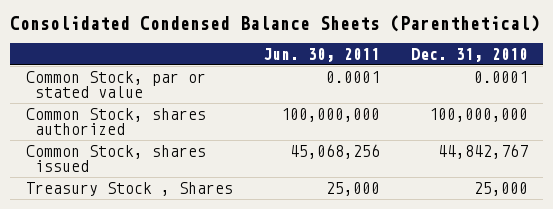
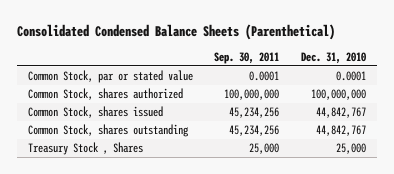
- | Jun. 30, 2011 | Dec. 31, 2010
+ | Sep. 30, 2011 | Dec. 31, 2010
+ Common Stock, shares outstanding | 45,234,256 | 44,842,767

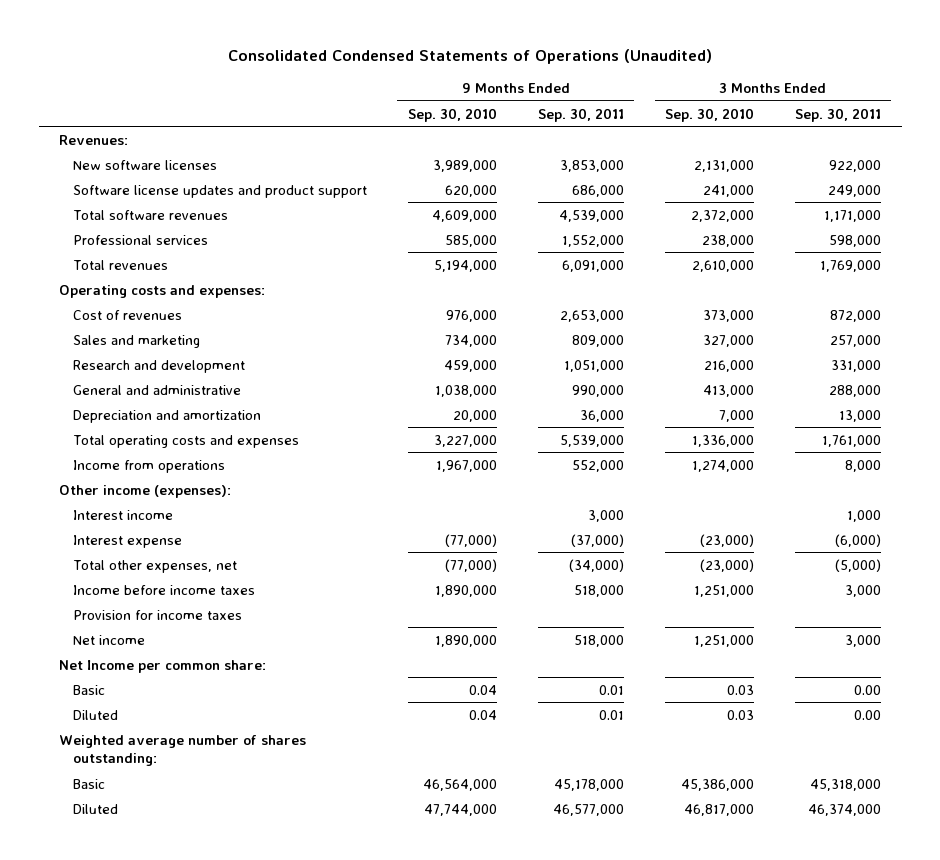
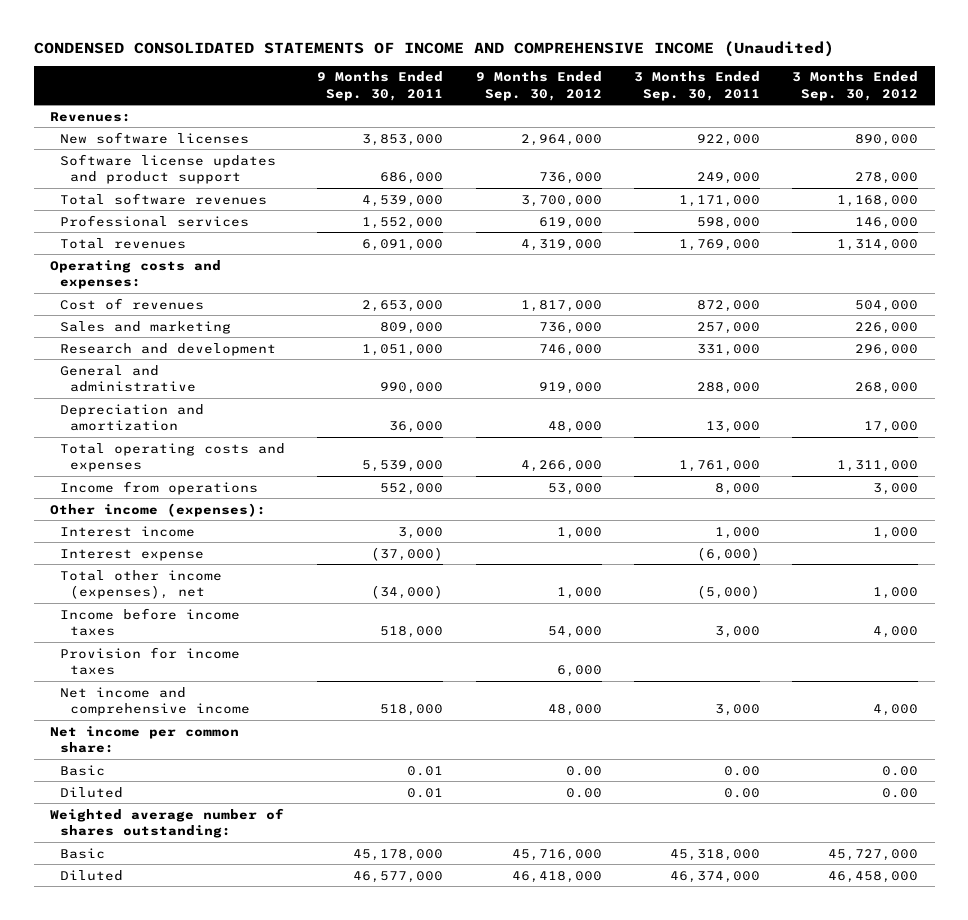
- Consolidated Condensed Statements of Operations (Unaudited)
+ CONDENSED CONSOLIDATED STATEMENTS OF INCOME AND COMPREHENSIVE INCOME (Unaudited)
- | 9 Months Ended Sep. 30, 2010 | 9 Months Ended Sep. 30, 2011 | 3 Months Ended Sep. 30, 2010 | 3 Months Ended Sep. 30, 2011
+ | 9 Months Ended Sep. 30, 2011 | 9 Months Ended Sep. 30, 2012 | 3 Months Ended Sep. 30, 2011 | 3 Months Ended Sep. 30, 2012
- Total other expenses, net | (77,000) | (34,000) | (23,000) | (5,000)
+ Total other income (expenses), net | (34,000) | 1,000 | (5,000) | 1,000
- Net income | 1,890,000 | 518,000 | 1,251,000 | 3,000
- Net Income per common share:
+ Net income and comprehensive income | 518,000 | 48,000 | 3,000 | 4,000
+ Net income per common share:

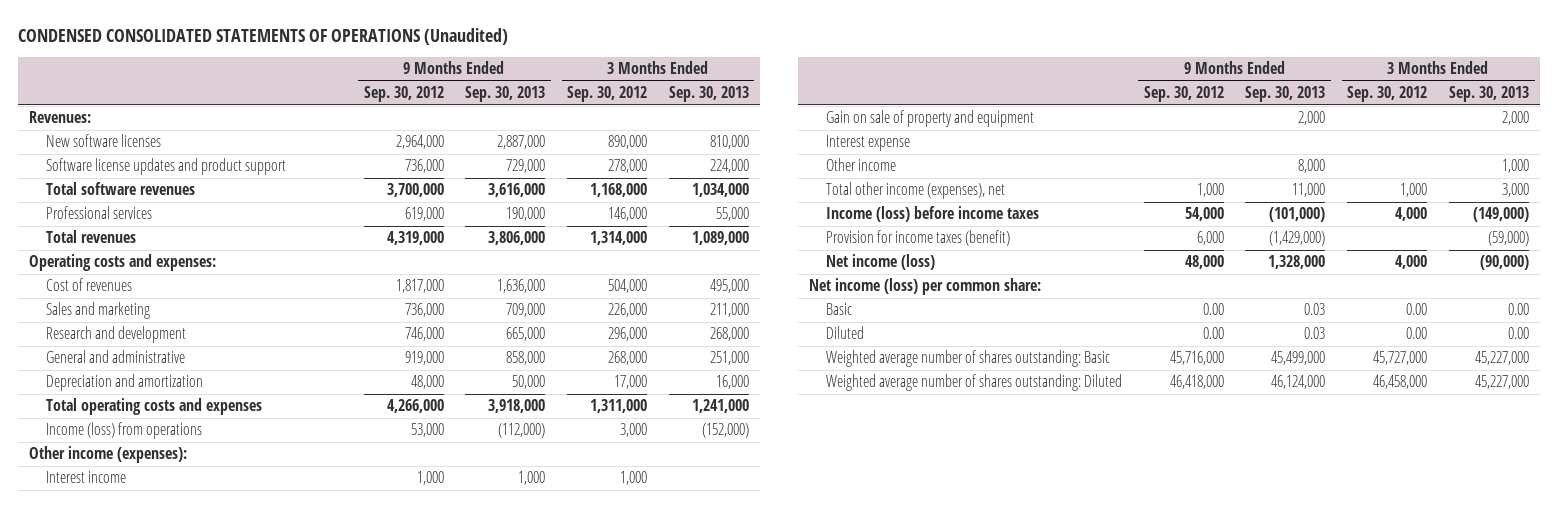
- CONDENSED CONSOLIDATED STATEMENTS OF INCOME AND COMPREHENSIVE INCOME (Unaudited)
+ CONDENSED CONSOLIDATED STATEMENTS OF OPERATIONS (Unaudited)
- | 9 Months Ended Sep. 30, 2011 | 9 Months Ended Sep. 30, 2012 | 3 Months Ended Sep. 30, 2011 | 3 Months Ended Sep. 30, 2012
+ | 9 Months Ended Sep. 30, 2012 | 9 Months Ended Sep. 30, 2013 | 3 Months Ended Sep. 30, 2012 | 3 Months Ended Sep. 30, 2013
- Income from operations | 552,000 | 53,000 | 8,000 | 3,000
+ Income (loss) from operations | 53,000 | (112,000) | 3,000 | (152,000)
+ Gain on sale of property and equipment | | 2,000 | | 2,000
+ Other income | | 8,000 | | 1,000
- Income before income taxes | 518,000 | 54,000 | 3,000 | 4,000
- Provision for income taxes | | 6,000 | |
- Net income and comprehensive income | 518,000 | 48,000 | 3,000 | 4,000
- Net income per common share:
+ Income (loss) before income taxes | 54,000 | (101,000) | 4,000 | (149,000)
+ Provision for income taxes (benefit) | 6,000 | (1,429,000) | | (59,000)
+ Net income (loss) | 48,000 | 1,328,000 | 4,000 | (90,000)
+ Net income (loss) per common share:
- Weighted average number of shares outstanding:
- Basic | 45,178,000 | 45,716,000 | 45,318,000 | 45,727,000
- Diluted | 46,577,000 | 46,418,000 | 46,374,000 | 46,458,000
+ Weighted average number of shares outstanding: Basic | 45,716,000 | 45,499,000 | 45,727,000 | 45,227,000
+ Weighted average number of shares outstanding: Diluted | 46,418,000 | 46,124,000 | 46,458,000 | 45,227,000

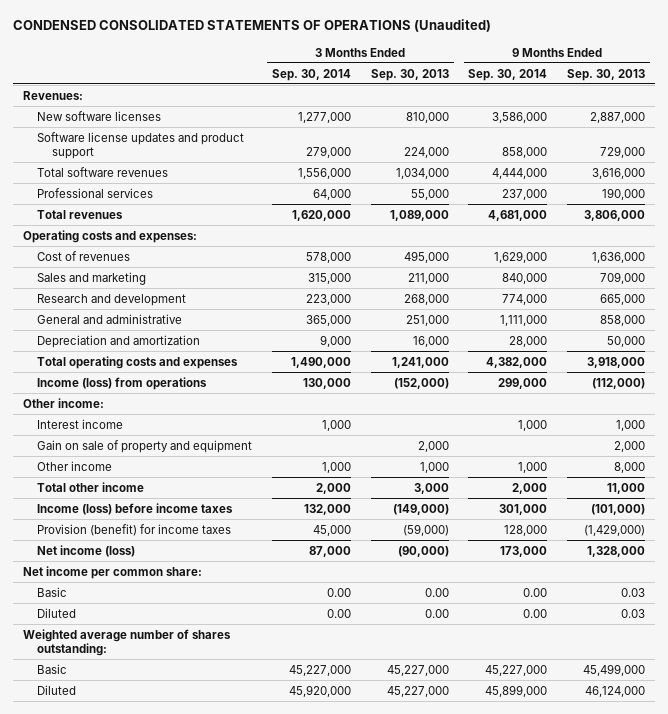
- | 9 Months Ended Sep. 30, 2012 | 9 Months Ended Sep. 30, 2013 | 3 Months Ended Sep. 30, 2012 | 3 Months Ended Sep. 30, 2013
+ | 3 Months Ended Sep. 30, 2014 | 3 Months Ended Sep. 30, 2013 | 9 Months Ended Sep. 30, 2014 | 9 Months Ended Sep. 30, 2013
- Other income (expenses):
+ Other income:
- Interest expense
- Total other income (expenses), net | 1,000 | 11,000 | 1,000 | 3,000
+ Total other income | 2,000 | 3,000 | 2,000 | 11,000
- Provision for income taxes (benefit) | 6,000 | (1,429,000) | | (59,000)
+ Provision (benefit) for income taxes | 45,000 | (59,000) | 128,000 | (1,429,000)
- Net income (loss) per common share:
+ Net income per common share:
- Weighted average number of shares outstanding: Basic | 45,716,000 | 45,499,000 | 45,727,000 | 45,227,000
- Weighted average number of shares outstanding: Diluted | 46,418,000 | 46,124,000 | 46,458,000 | 45,227,000
+ Weighted average number of shares outstanding:
+ Basic | 45,227,000 | 45,227,000 | 45,227,000 | 45,499,000
+ Diluted | 45,920,000 | 45,227,000 | 45,899,000 | 46,124,000

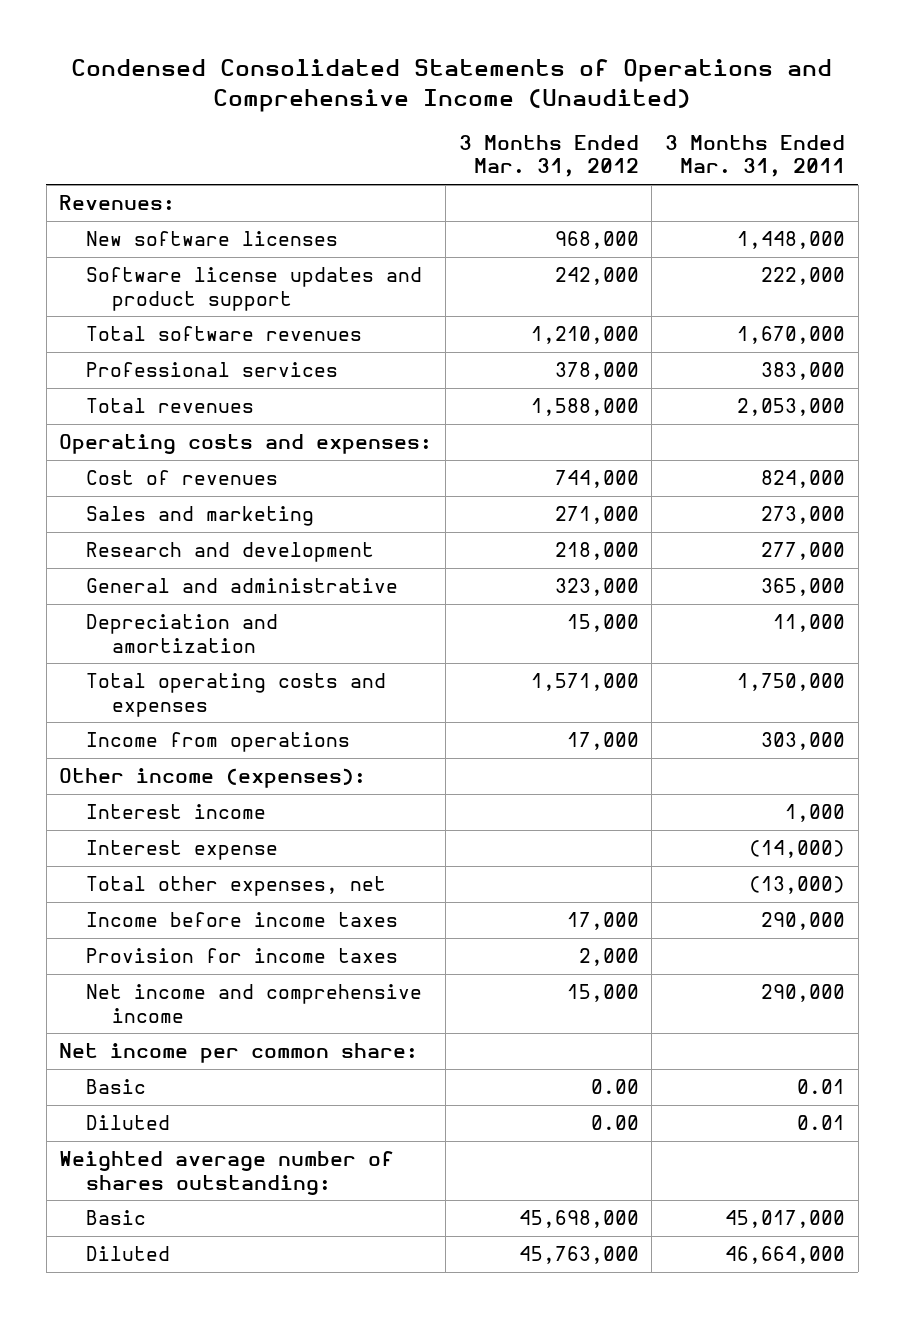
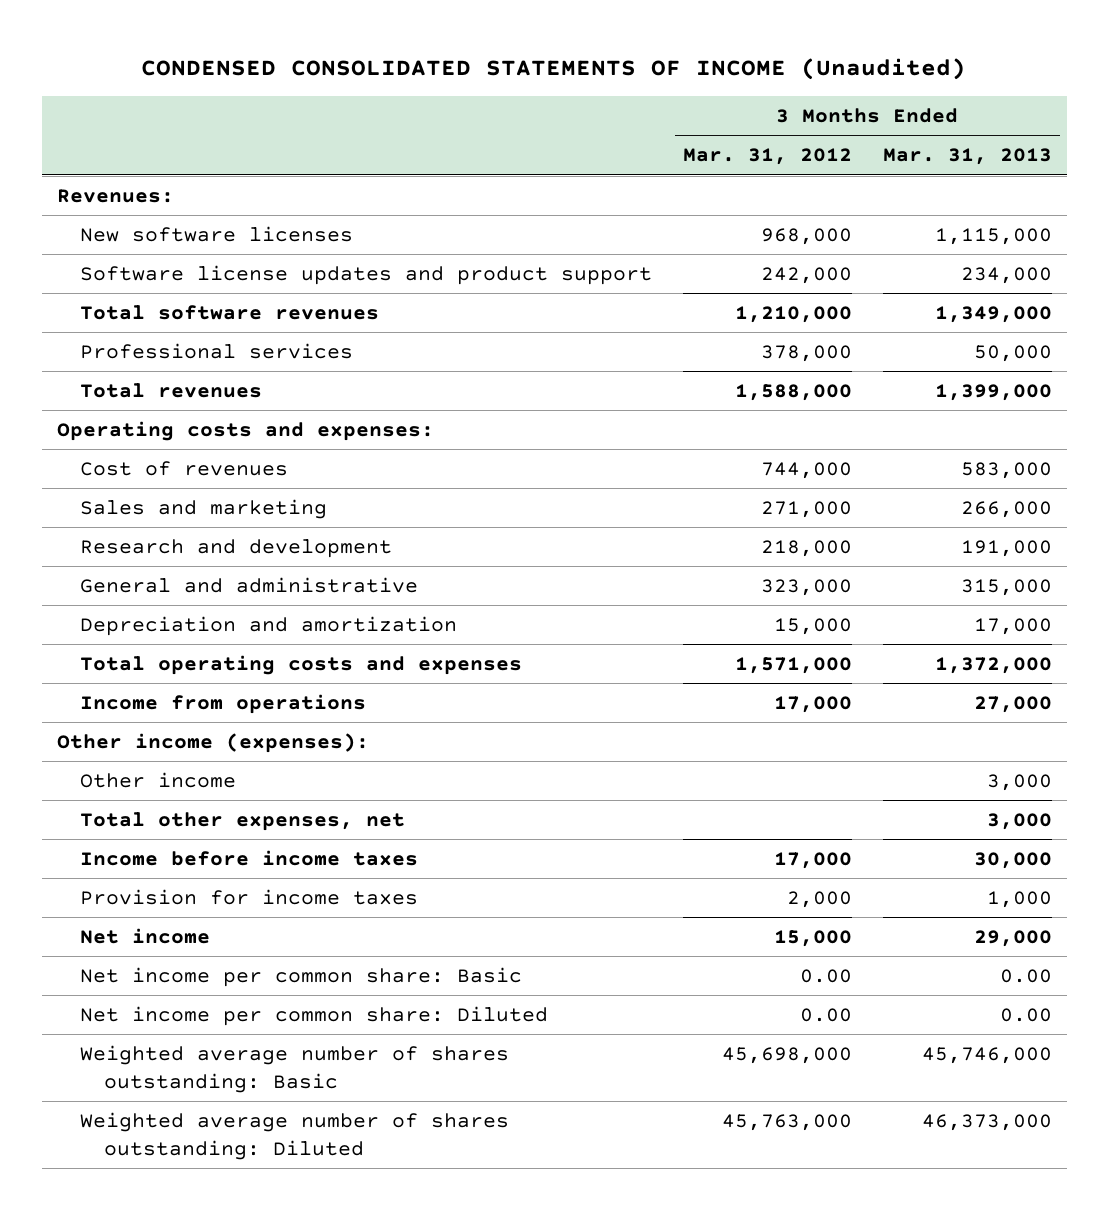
- Condensed Consolidated Statements of Operations and Comprehensive Income (Unaudited)
+ CONDENSED CONSOLIDATED STATEMENTS OF INCOME (Unaudited)
- | 3 Months Ended Mar. 31, 2012 | 3 Months Ended Mar. 31, 2011
+ | 3 Months Ended Mar. 31, 2012 | 3 Months Ended Mar. 31, 2013
- Interest income | | 1,000
- Interest expense | | (14,000)
+ Other income | | 3,000
- Net income and comprehensive income | 15,000 | 290,000
- Net income per common share:
- Basic | 0.00 | 0.01
- Diluted | 0.00 | 0.01
- Weighted average number of shares outstanding:
- Basic | 45,698,000 | 45,017,000
- Diluted | 45,763,000 | 46,664,000
+ Net income | 15,000 | 29,000
+ Net income per common share: Basic | 0.00 | 0.00
+ Net income per common share: Diluted | 0.00 | 0.00
+ Weighted average number of shares outstanding: Basic | 45,698,000 | 45,746,000
+ Weighted average number of shares outstanding: Diluted | 45,763,000 | 46,373,000

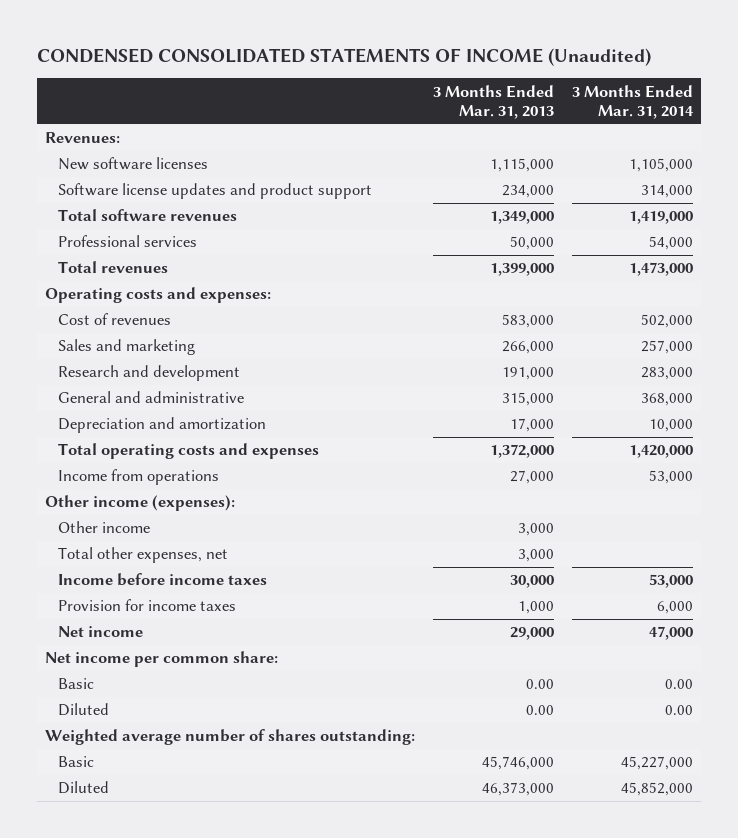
- | 3 Months Ended Mar. 31, 2012 | 3 Months Ended Mar. 31, 2013
+ | 3 Months Ended Mar. 31, 2013 | 3 Months Ended Mar. 31, 2014
- Net income per common share: Basic | 0.00 | 0.00
- Net income per common share: Diluted | 0.00 | 0.00
- Weighted average number of shares outstanding: Basic | 45,698,000 | 45,746,000
- Weighted average number of shares outstanding: Diluted | 45,763,000 | 46,373,000
+ Net income per common share:
+ Basic | 0.00 | 0.00
+ Diluted | 0.00 | 0.00
+ Weighted average number of shares outstanding:
+ Basic | 45,746,000 | 45,227,000
+ Diluted | 46,373,000 | 45,852,000

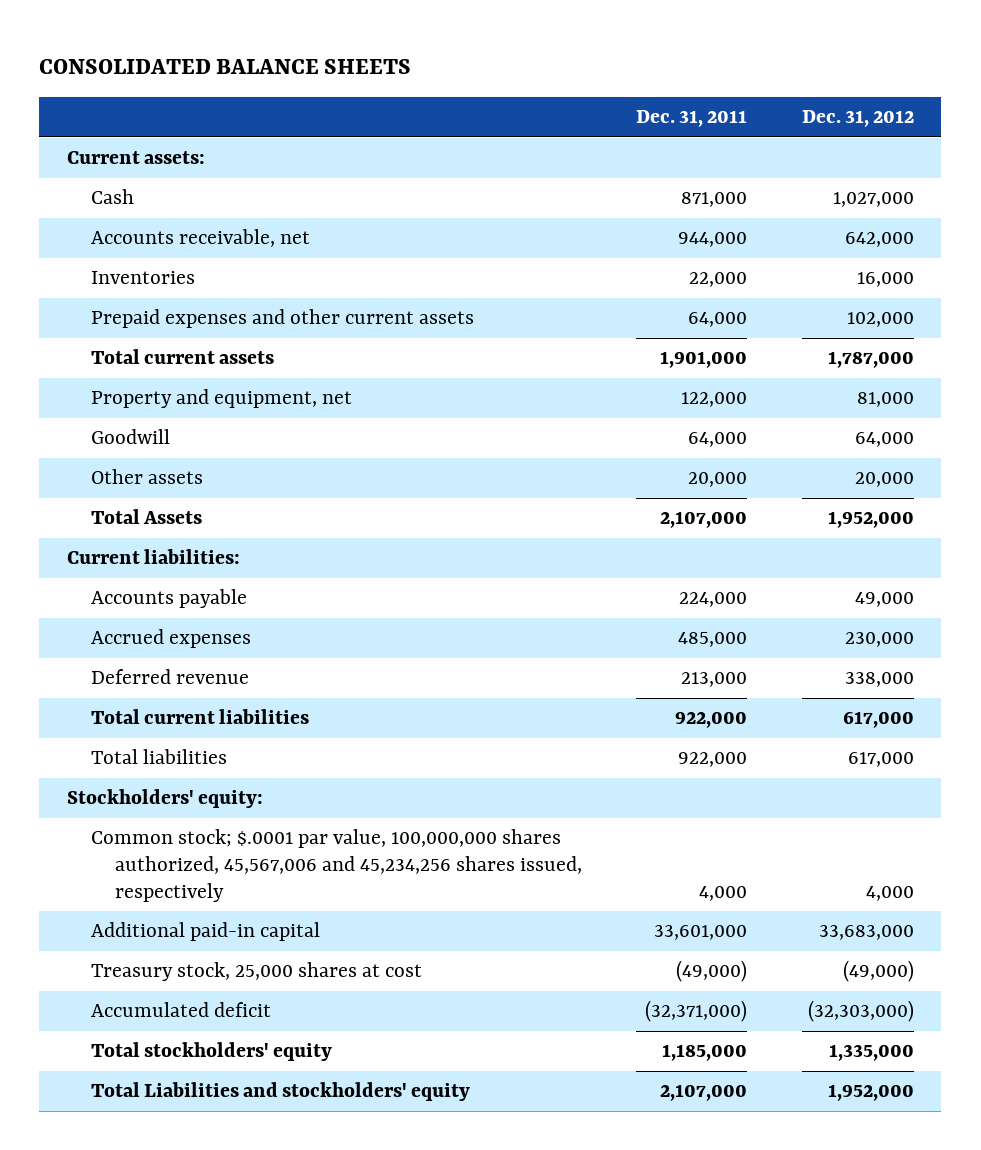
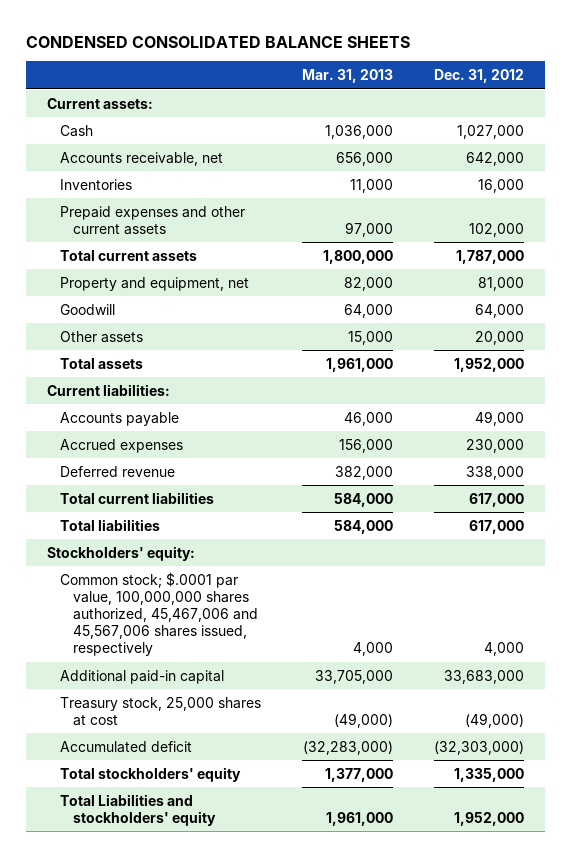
- CONSOLIDATED BALANCE SHEETS
+ CONDENSED CONSOLIDATED BALANCE SHEETS
- | Dec. 31, 2011 | Dec. 31, 2012
+ | Mar. 31, 2013 | Dec. 31, 2012
- Total Assets | 2,107,000 | 1,952,000
+ Total assets | 1,961,000 | 1,952,000
- Common stock; $.0001 par value, 100,000,000 shares authorized, 45,567,006 and 45,234,256 shares issued, respectively | 4,000 | 4,000
+ Common stock; $.0001 par value, 100,000,000 shares authorized, 45,467,006 and 45,567,006 shares issued, respectively | 4,000 | 4,000

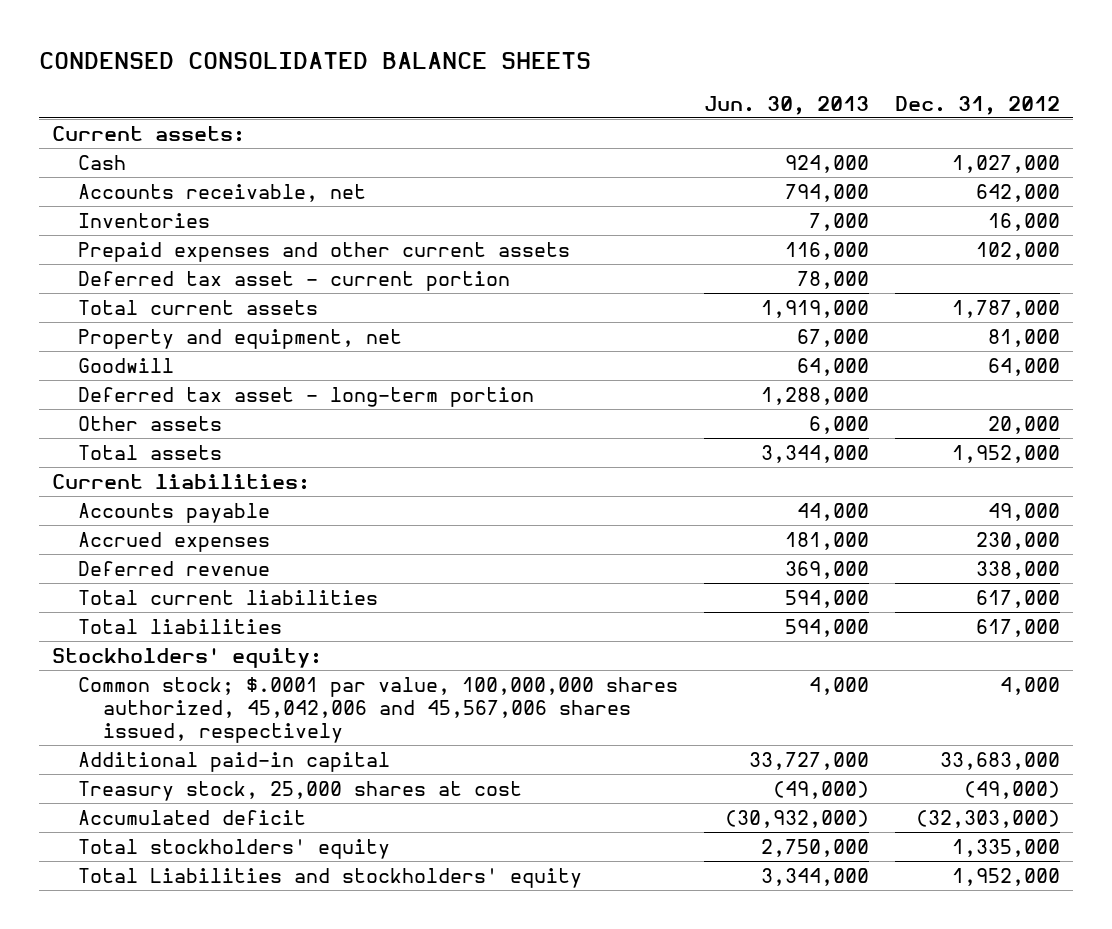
- | Mar. 31, 2013 | Dec. 31, 2012
+ | Jun. 30, 2013 | Dec. 31, 2012
+ Deferred tax asset - current portion | 78,000 |
+ Deferred tax asset - long-term portion | 1,288,000 |
- Common stock; $.0001 par value, 100,000,000 shares authorized, 45,467,006 and 45,567,006 shares issued, respectively | 4,000 | 4,000
+ Common stock; $.0001 par value, 100,000,000 shares authorized, 45,042,006 and 45,567,006 shares issued, respectively | 4,000 | 4,000

